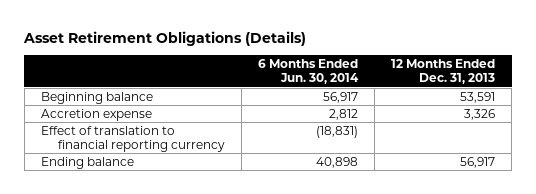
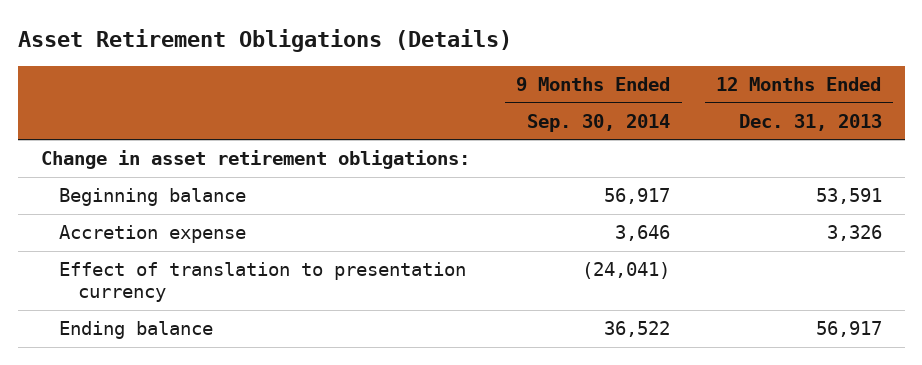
- | 6 Months Ended Jun. 30, 2014 | 12 Months Ended Dec. 31, 2013
+ | 9 Months Ended Sep. 30, 2014 | 12 Months Ended Dec. 31, 2013
+ Change in asset retirement obligations:
- Effect of translation to financial reporting currency | (18,831) |
+ Effect of translation to presentation currency | (24,041) |

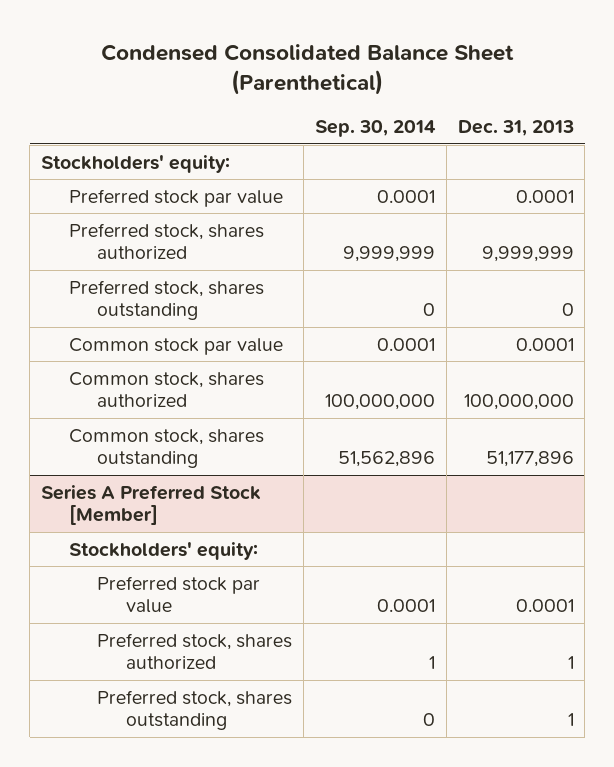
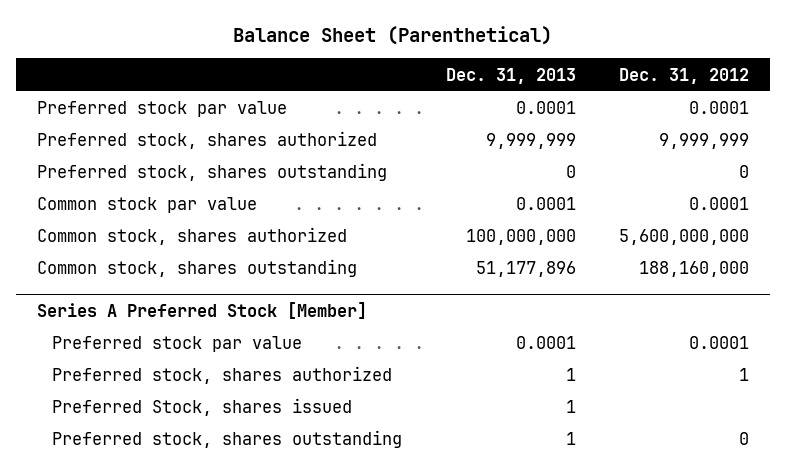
- Condensed Consolidated Balance Sheet (Parenthetical)
+ Balance Sheet (Parenthetical)
- | Sep. 30, 2014 | Dec. 31, 2013
+ | Dec. 31, 2013 | Dec. 31, 2012
- Stockholders' equity:
@ Series A Preferred Stock [Member]
- Stockholders' equity:
+ Preferred Stock, shares issued | 1 |

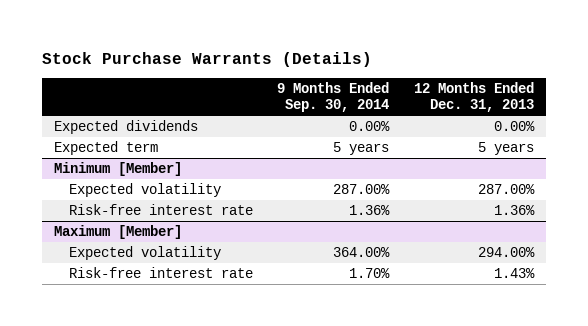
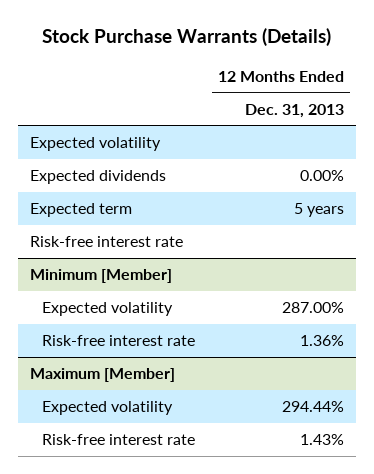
- | 9 Months Ended Sep. 30, 2014 | 12 Months Ended Dec. 31, 2013
+ | 12 Months Ended Dec. 31, 2013
+ Expected volatility
+ Risk-free interest rate
@ Maximum [Member]
- Expected volatility | 364.00% | 294.00%
+ Expected volatility | 294.44%

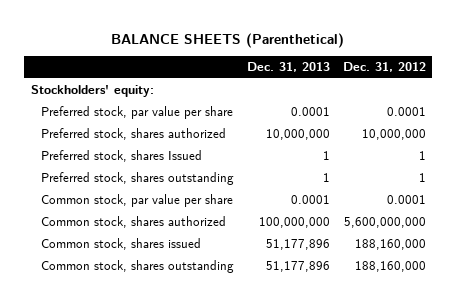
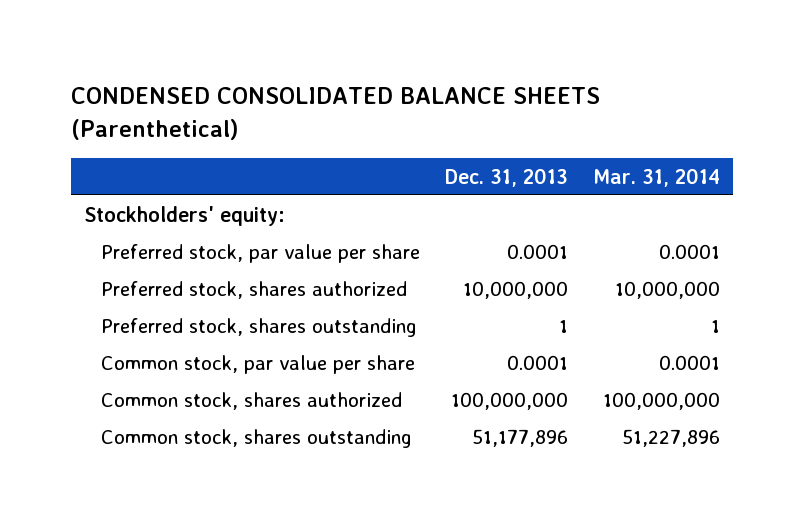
- BALANCE SHEETS (Parenthetical)
+ CONDENSED CONSOLIDATED BALANCE SHEETS (Parenthetical)
- | Dec. 31, 2013 | Dec. 31, 2012
+ | Dec. 31, 2013 | Mar. 31, 2014
- Preferred stock, shares Issued | 1 | 1
- Common stock, shares issued | 51,177,896 | 188,160,000

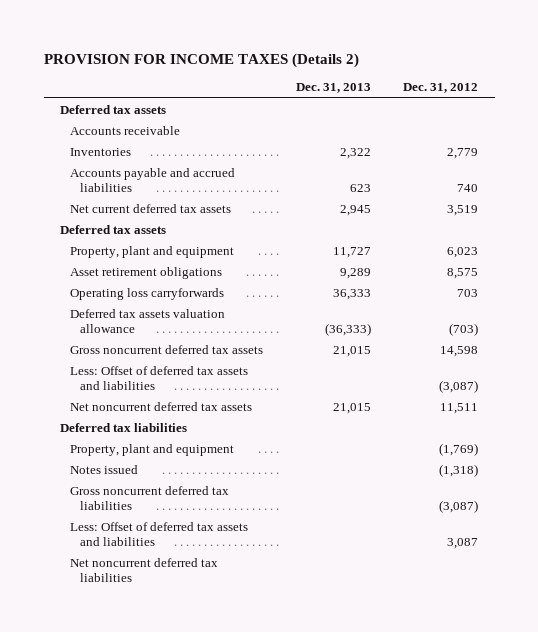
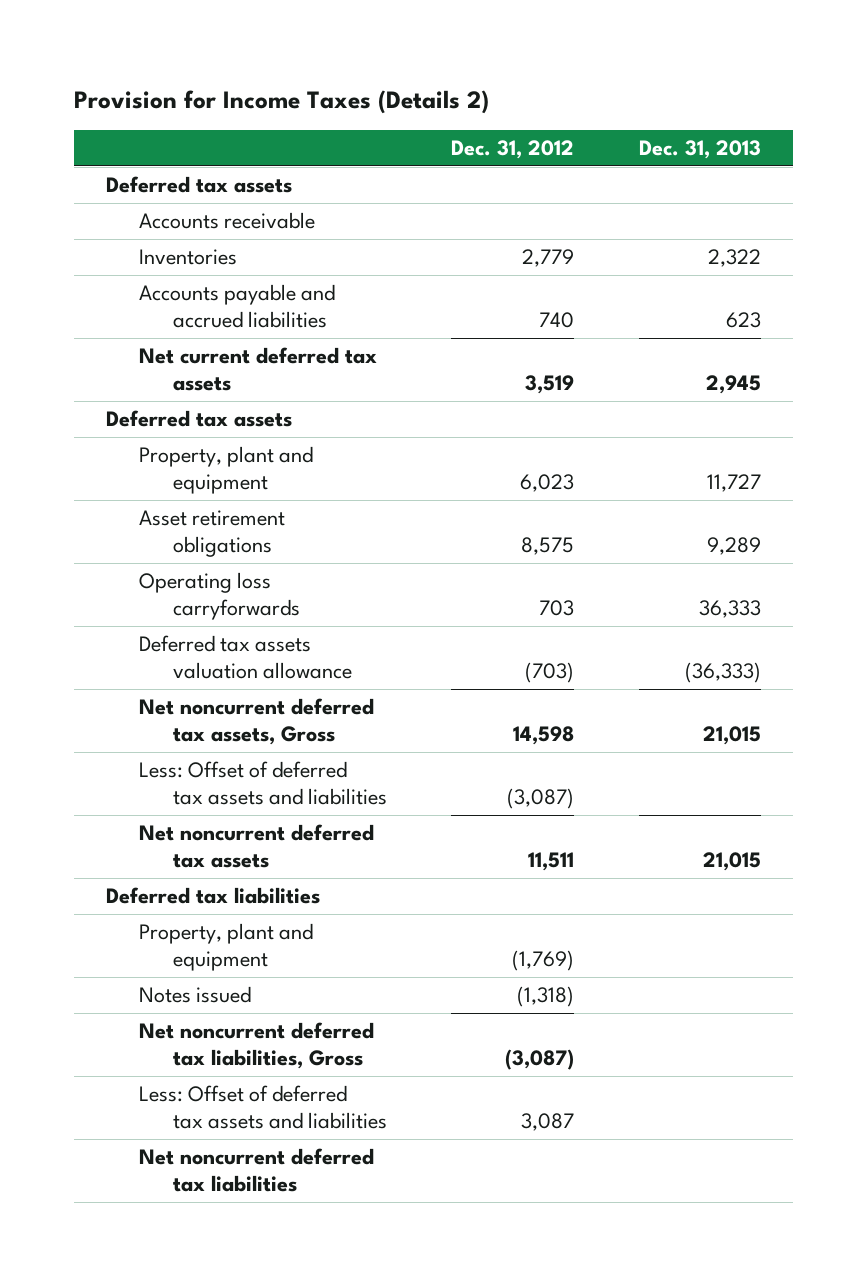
- PROVISION FOR INCOME TAXES (Details 2)
+ Provision for Income Taxes (Details 2)
- | Dec. 31, 2013 | Dec. 31, 2012
+ | Dec. 31, 2012 | Dec. 31, 2013
- Gross noncurrent deferred tax assets | 21,015 | 14,598
+ Net noncurrent deferred tax assets, Gross | 14,598 | 21,015
- Gross noncurrent deferred tax liabilities | | (3,087)
+ Net noncurrent deferred tax liabilities, Gross | (3,087) |

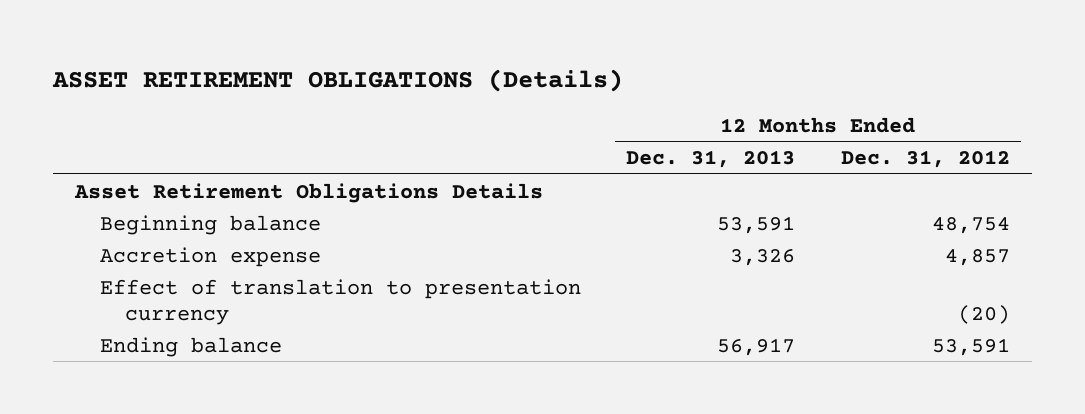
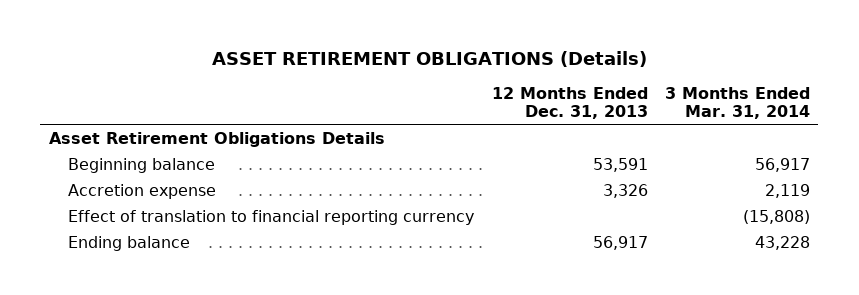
- | 12 Months Ended Dec. 31, 2013 | 12 Months Ended Dec. 31, 2012
+ | 12 Months Ended Dec. 31, 2013 | 3 Months Ended Mar. 31, 2014
- Effect of translation to presentation currency | | (20)
+ Effect of translation to financial reporting currency | | (15,808)

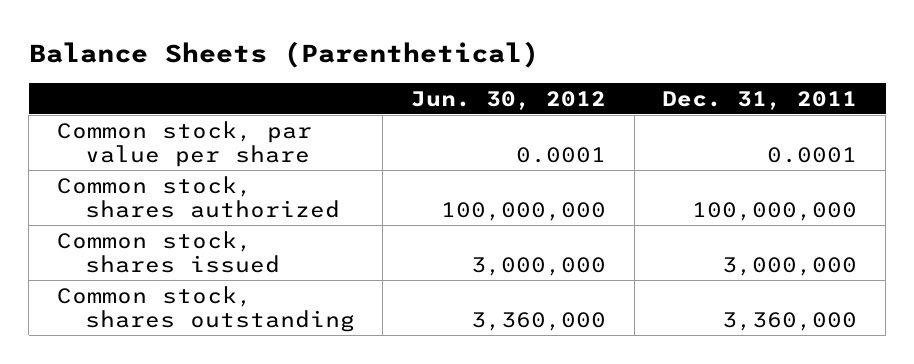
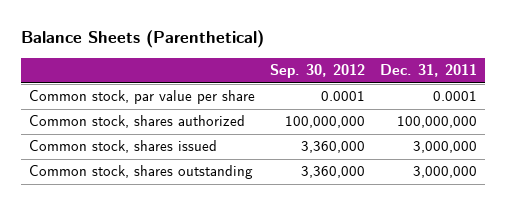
- | Jun. 30, 2012 | Dec. 31, 2011
+ | Sep. 30, 2012 | Dec. 31, 2011
- Common stock, shares outstanding | 3,360,000 | 3,360,000
+ Common stock, shares outstanding | 3,360,000 | 3,000,000

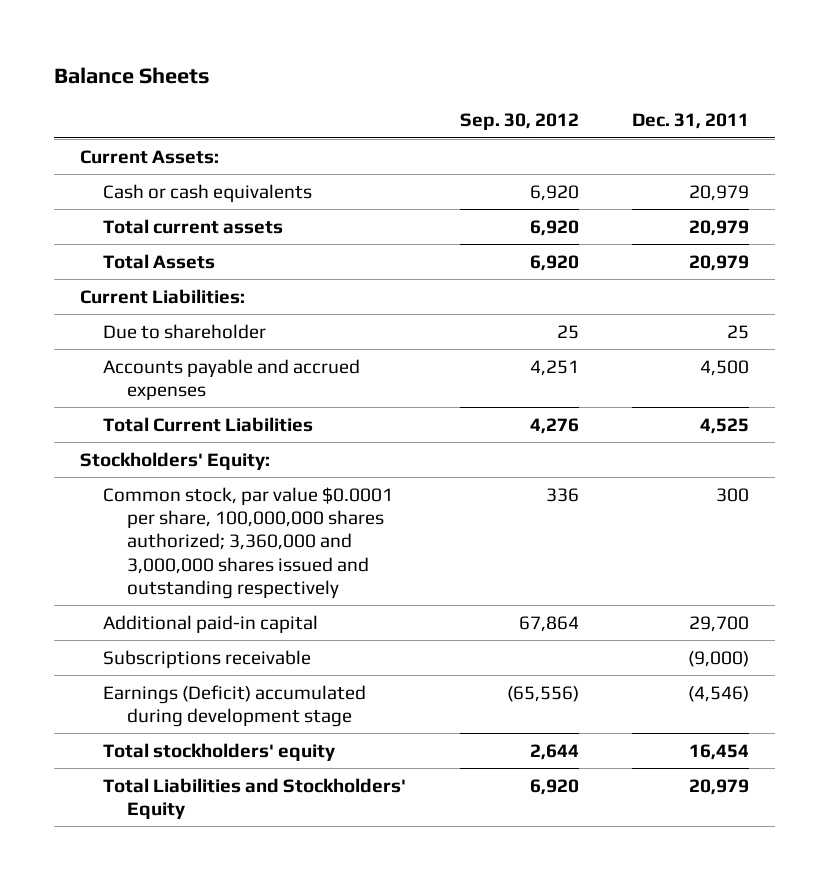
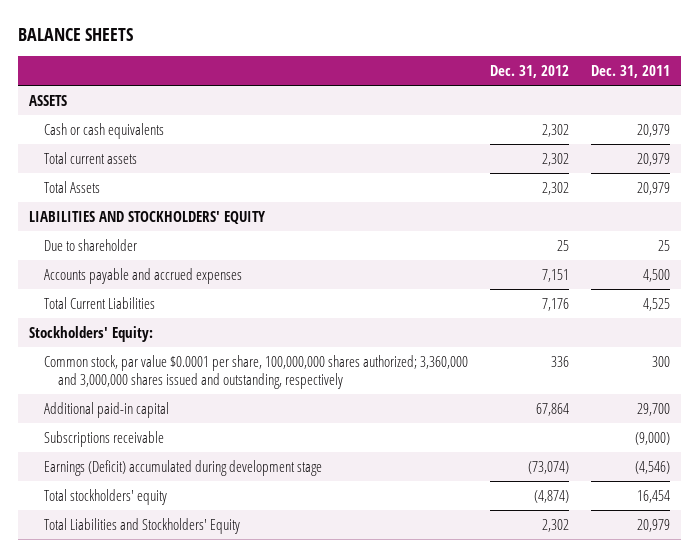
- Balance Sheets
+ BALANCE SHEETS
- | Sep. 30, 2012 | Dec. 31, 2011
+ | Dec. 31, 2012 | Dec. 31, 2011
- Current Assets:
+ ASSETS
- Current Liabilities:
+ LIABILITIES AND STOCKHOLDERS' EQUITY
- Common stock, par value $0.0001 per share, 100,000,000 shares authorized; 3,360,000 and 3,000,000 shares issued and outstanding respectively | 336 | 300
+ Common stock, par value $0.0001 per share, 100,000,000 shares authorized; 3,360,000 and 3,000,000 shares issued and outstanding, respectively | 336 | 300

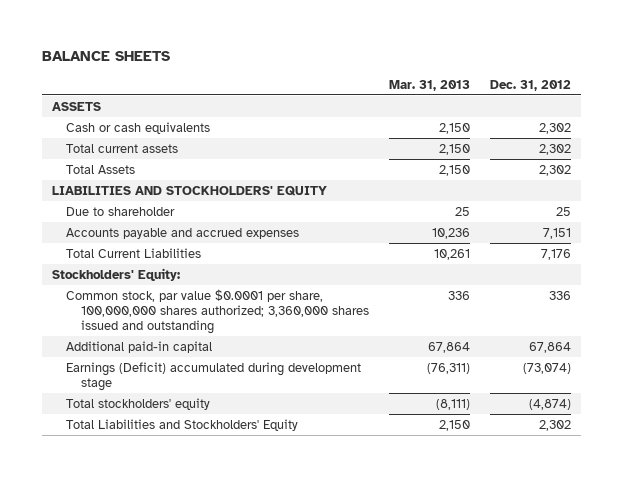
- | Dec. 31, 2012 | Dec. 31, 2011
+ | Mar. 31, 2013 | Dec. 31, 2012
- Common stock, par value $0.0001 per share, 100,000,000 shares authorized; 3,360,000 and 3,000,000 shares issued and outstanding, respectively | 336 | 300
+ Common stock, par value $0.0001 per share, 100,000,000 shares authorized; 3,360,000 shares issued and outstanding | 336 | 336
- Subscriptions receivable | | (9,000)

